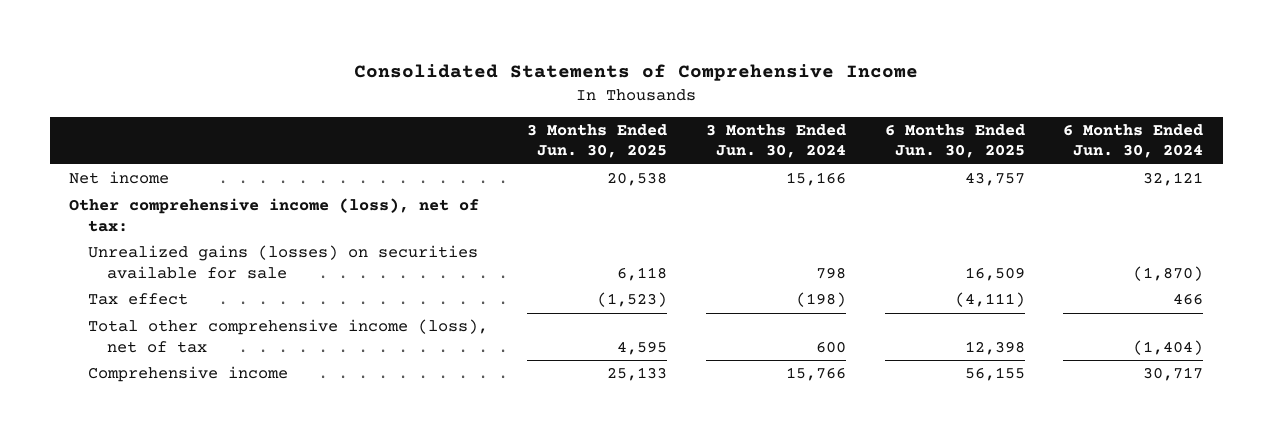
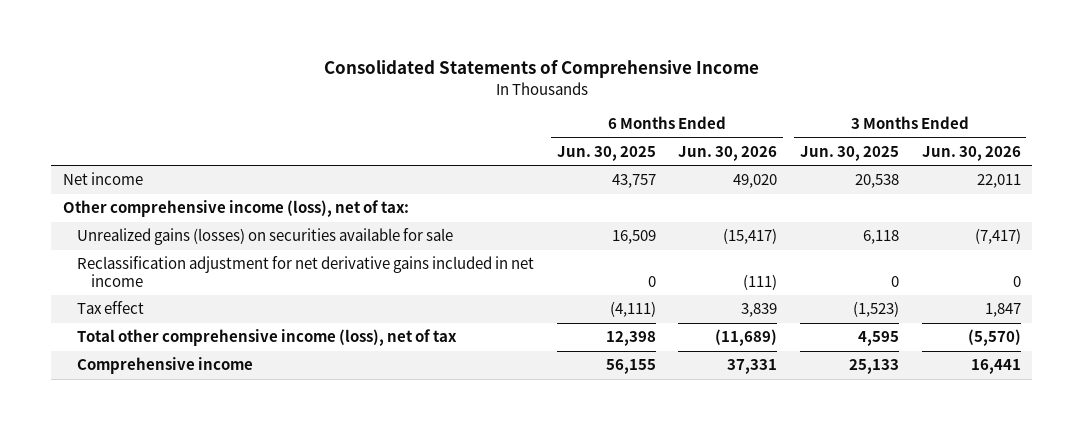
- | 3 Months Ended Jun. 30, 2025 | 3 Months Ended Jun. 30, 2024 | 6 Months Ended Jun. 30, 2025 | 6 Months Ended Jun. 30, 2024
+ | 6 Months Ended Jun. 30, 2025 | 6 Months Ended Jun. 30, 2026 | 3 Months Ended Jun. 30, 2025 | 3 Months Ended Jun. 30, 2026
+ Reclassification adjustment for net derivative gains included in net income | 0 | (111) | 0 | 0

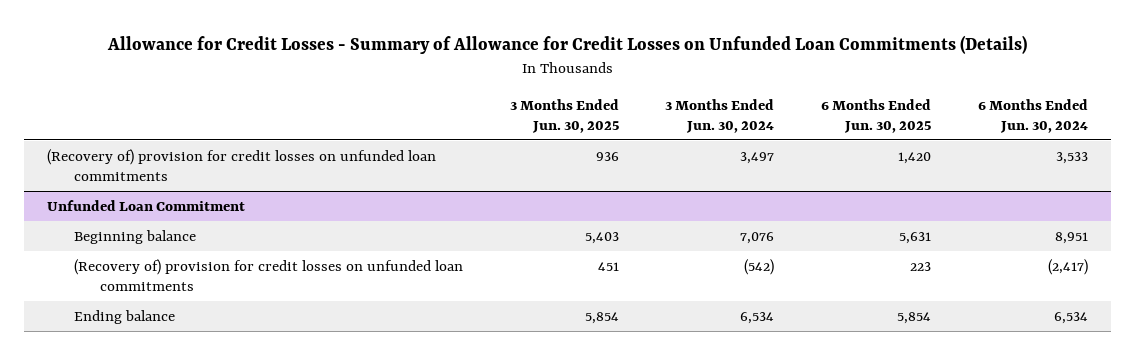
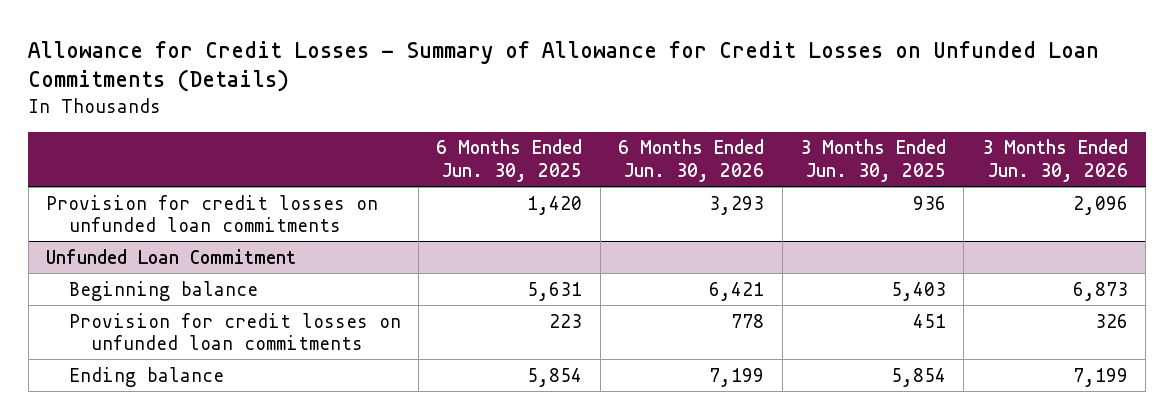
- | 3 Months Ended Jun. 30, 2025 | 3 Months Ended Jun. 30, 2024 | 6 Months Ended Jun. 30, 2025 | 6 Months Ended Jun. 30, 2024
+ | 6 Months Ended Jun. 30, 2025 | 6 Months Ended Jun. 30, 2026 | 3 Months Ended Jun. 30, 2025 | 3 Months Ended Jun. 30, 2026
- (Recovery of) provision for credit losses on unfunded loan commitments | 936 | 3,497 | 1,420 | 3,533
+ Provision for credit losses on unfunded loan commitments | 1,420 | 3,293 | 936 | 2,096
@ Unfunded Loan Commitment
- (Recovery of) provision for credit losses on unfunded loan commitments | 451 | (542) | 223 | (2,417)
+ Provision for credit losses on unfunded loan commitments | 223 | 778 | 451 | 326

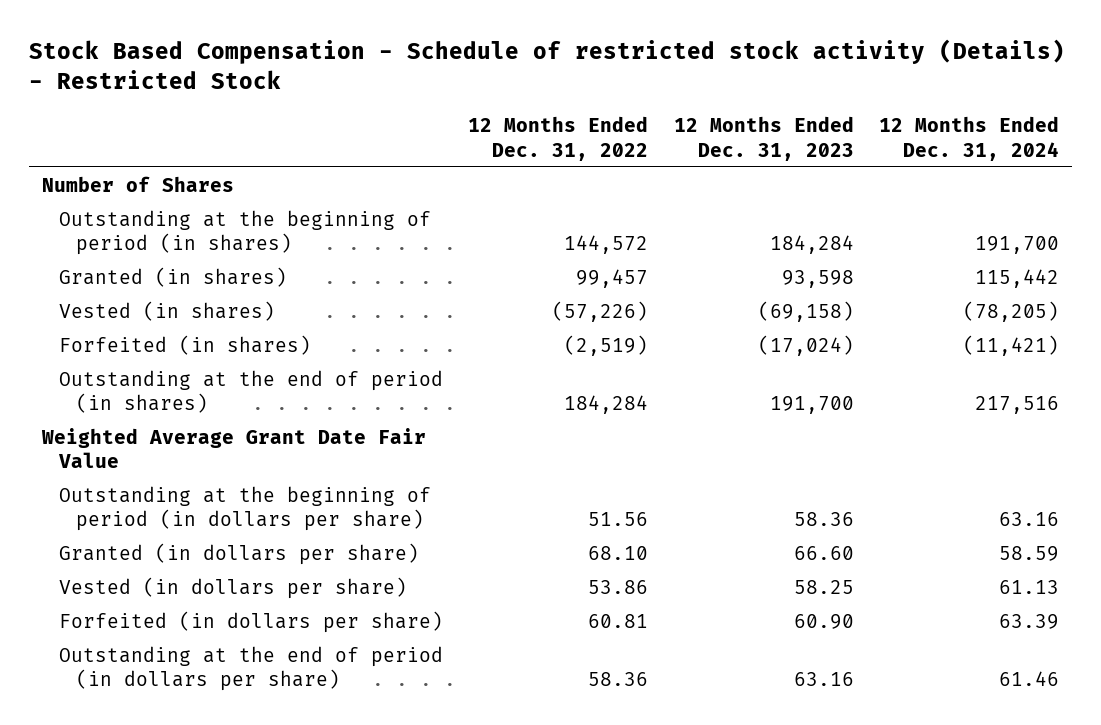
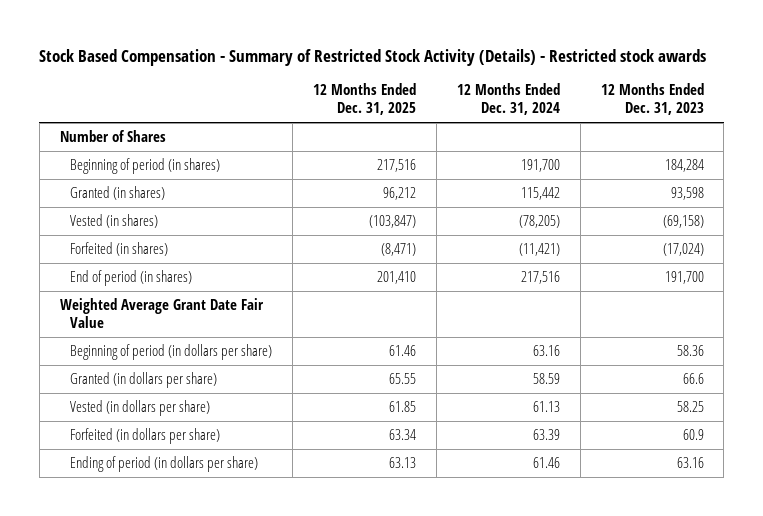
- Stock Based Compensation - Schedule of restricted stock activity (Details) - Restricted Stock
+ Stock Based Compensation - Summary of Restricted Stock Activity (Details) - Restricted stock awards
- | 12 Months Ended Dec. 31, 2022 | 12 Months Ended Dec. 31, 2023 | 12 Months Ended Dec. 31, 2024
+ | 12 Months Ended Dec. 31, 2025 | 12 Months Ended Dec. 31, 2024 | 12 Months Ended Dec. 31, 2023
- Outstanding at the beginning of period (in shares) | 144,572 | 184,284 | 191,700
+ Beginning of period (in shares) | 217,516 | 191,700 | 184,284
- Outstanding at the end of period (in shares) | 184,284 | 191,700 | 217,516
+ End of period (in shares) | 201,410 | 217,516 | 191,700
- Outstanding at the beginning of period (in dollars per share) | 51.56 | 58.36 | 63.16
- Granted (in dollars per share) | 68.10 | 66.60 | 58.59
+ Beginning of period (in dollars per share) | 61.46 | 63.16 | 58.36
+ Granted (in dollars per share) | 65.55 | 58.59 | 66.6
- Forfeited (in dollars per share) | 60.81 | 60.90 | 63.39
- Outstanding at the end of period (in dollars per share) | 58.36 | 63.16 | 61.46
+ Forfeited (in dollars per share) | 63.34 | 63.39 | 60.9
+ Ending of period (in dollars per share) | 63.13 | 61.46 | 63.16

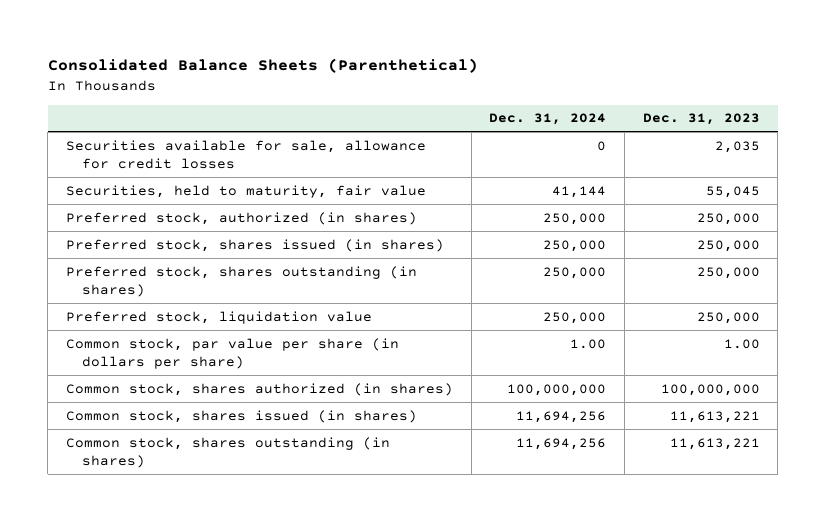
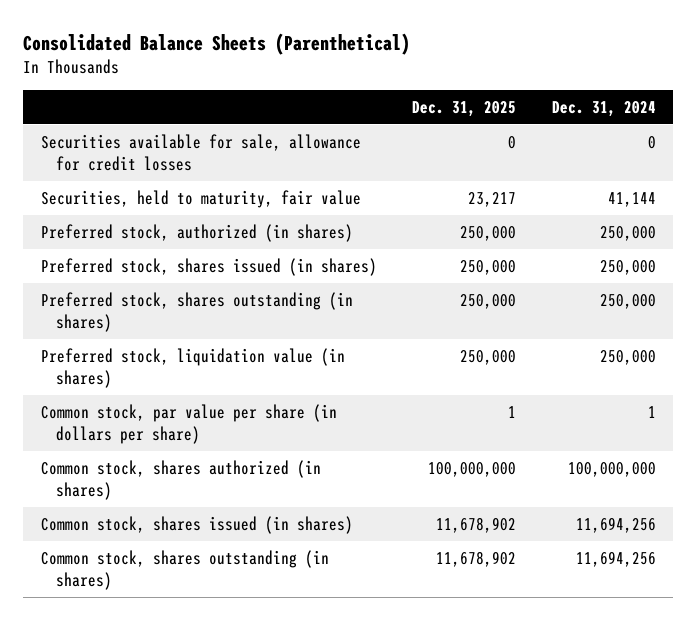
- | Dec. 31, 2024 | Dec. 31, 2023
+ | Dec. 31, 2025 | Dec. 31, 2024
- Preferred stock, liquidation value | 250,000 | 250,000
- Common stock, par value per share (in dollars per share) | 1.00 | 1.00
+ Preferred stock, liquidation value (in shares) | 250,000 | 250,000
+ Common stock, par value per share (in dollars per share) | 1 | 1

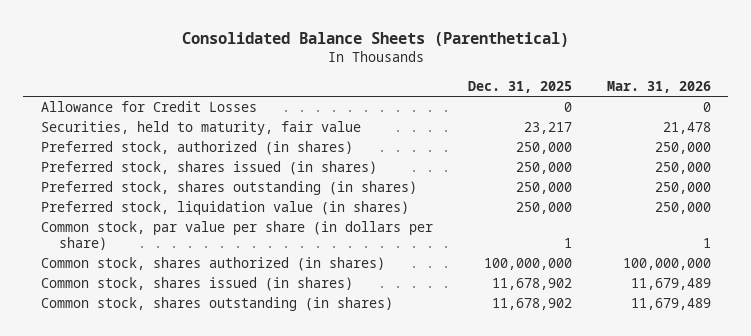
- | Dec. 31, 2025 | Dec. 31, 2024
+ | Dec. 31, 2025 | Mar. 31, 2026
- Securities available for sale, allowance for credit losses | 0 | 0
+ Allowance for Credit Losses | 0 | 0

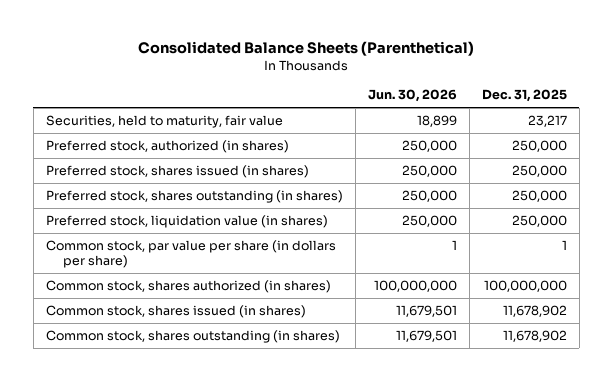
- | Dec. 31, 2025 | Mar. 31, 2026
+ | Jun. 30, 2026 | Dec. 31, 2025
- Allowance for Credit Losses | 0 | 0

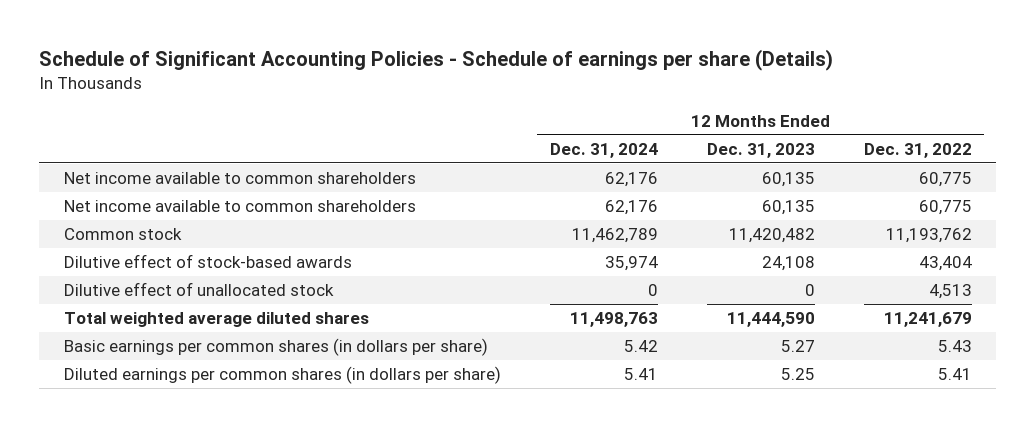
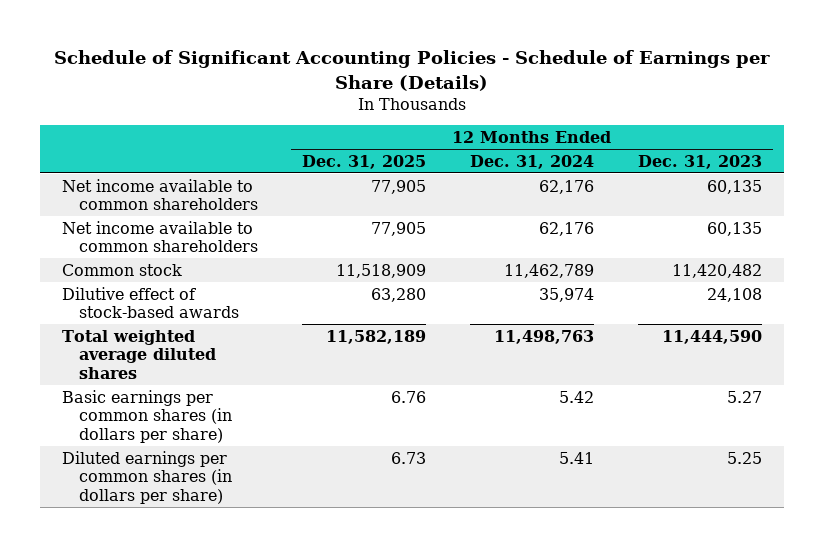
- Schedule of Significant Accounting Policies - Schedule of earnings per share (Details)
+ Schedule of Significant Accounting Policies - Schedule of Earnings per Share (Details)
- | 12 Months Ended Dec. 31, 2024 | 12 Months Ended Dec. 31, 2023 | 12 Months Ended Dec. 31, 2022
+ | 12 Months Ended Dec. 31, 2025 | 12 Months Ended Dec. 31, 2024 | 12 Months Ended Dec. 31, 2023
- Dilutive effect of unallocated stock | 0 | 0 | 4,513

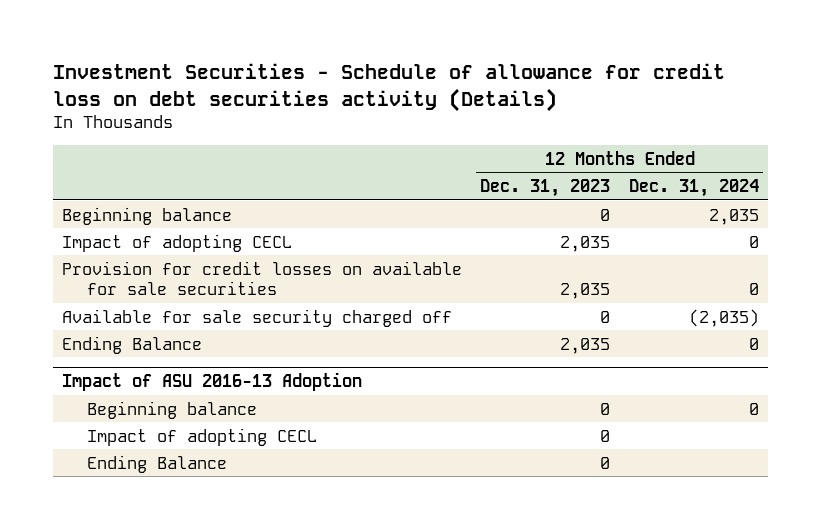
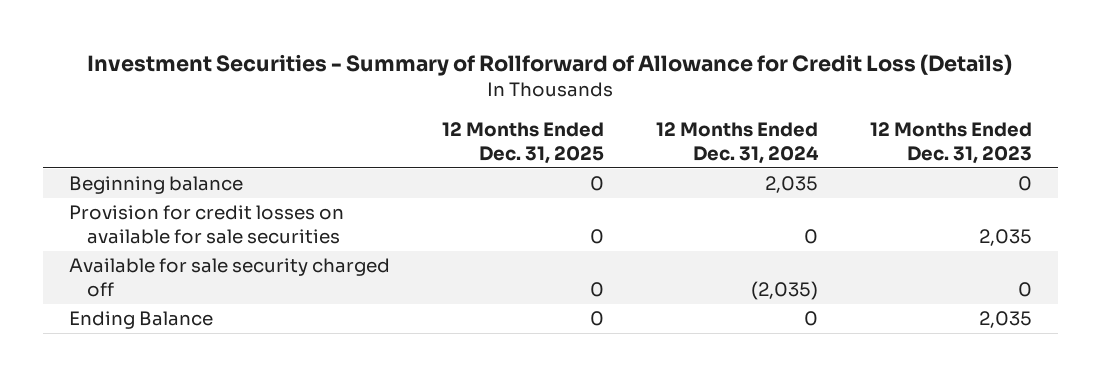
- Investment Securities - Schedule of allowance for credit loss on debt securities activity (Details)
+ Investment Securities - Summary of Rollforward of Allowance for Credit Loss (Details)
- | 12 Months Ended Dec. 31, 2023 | 12 Months Ended Dec. 31, 2024
+ | 12 Months Ended Dec. 31, 2025 | 12 Months Ended Dec. 31, 2024 | 12 Months Ended Dec. 31, 2023
- Impact of adopting CECL | 2,035 | 0
- Impact of ASU 2016-13 Adoption
- Beginning balance | 0 | 0
- Impact of adopting CECL | 0 |
- Ending Balance | 0 |

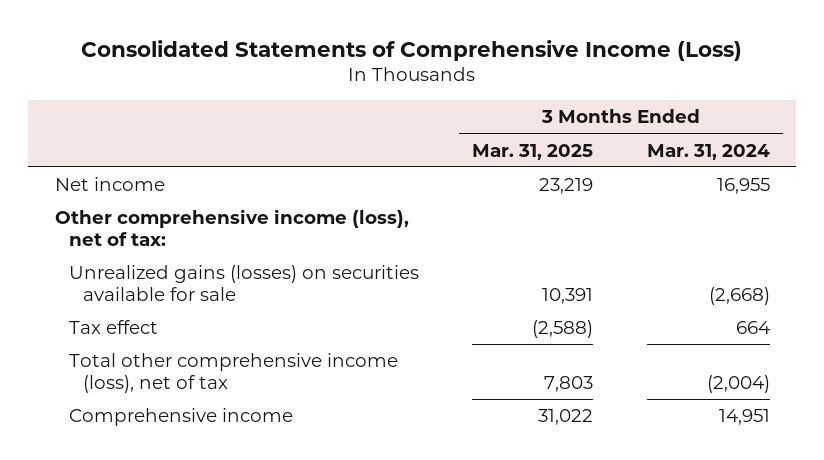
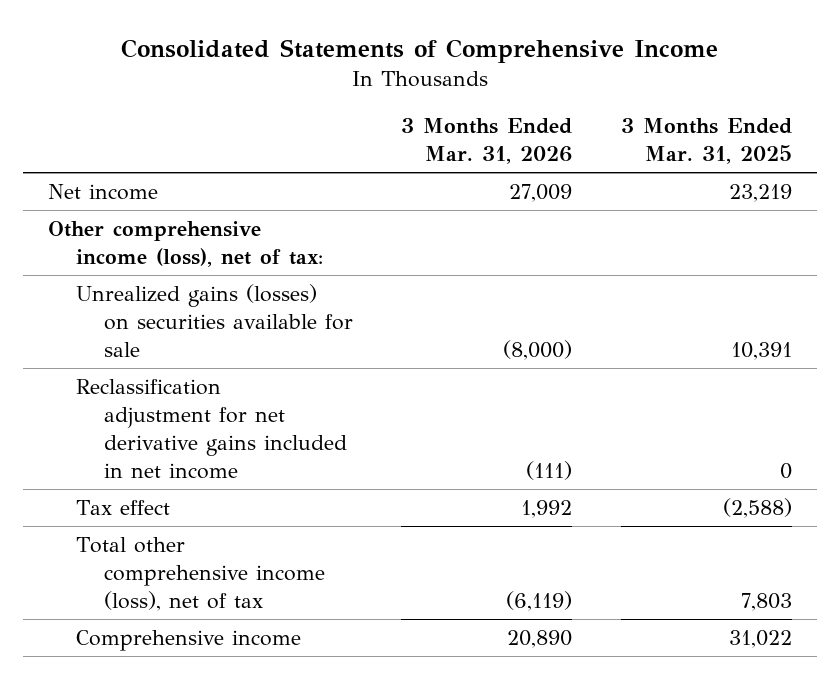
- Consolidated Statements of Comprehensive Income (Loss)
+ Consolidated Statements of Comprehensive Income
- | 3 Months Ended Mar. 31, 2025 | 3 Months Ended Mar. 31, 2024
+ | 3 Months Ended Mar. 31, 2026 | 3 Months Ended Mar. 31, 2025
+ Reclassification adjustment for net derivative gains included in net income | (111) | 0

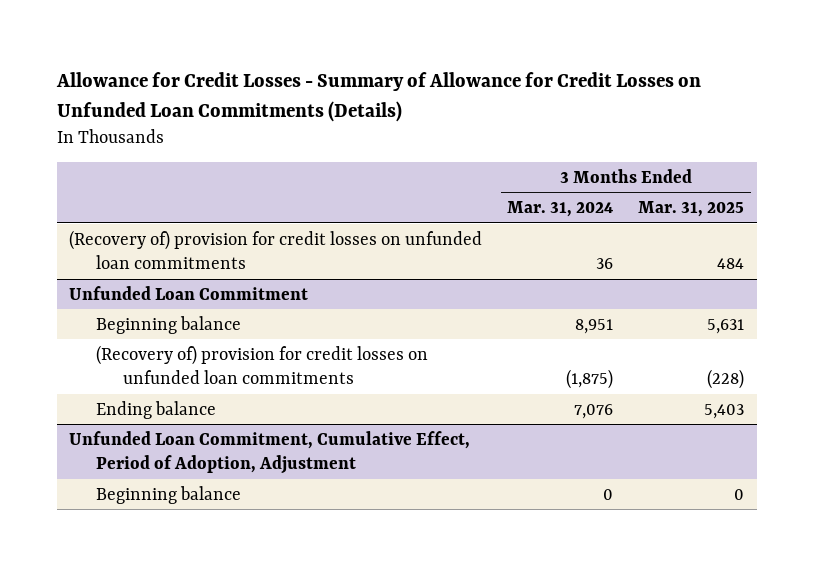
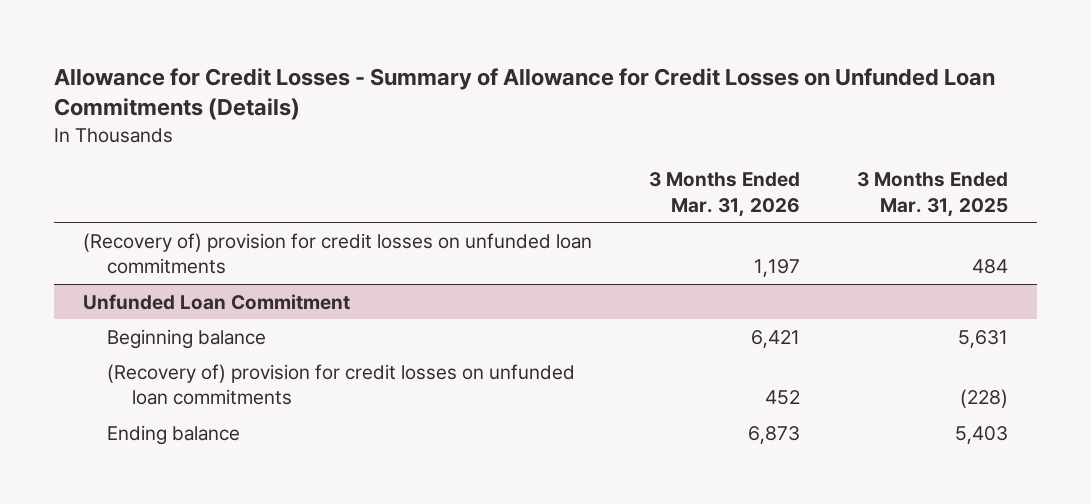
- | 3 Months Ended Mar. 31, 2024 | 3 Months Ended Mar. 31, 2025
+ | 3 Months Ended Mar. 31, 2026 | 3 Months Ended Mar. 31, 2025
- Unfunded Loan Commitment, Cumulative Effect, Period of Adoption, Adjustment
- Beginning balance | 0 | 0

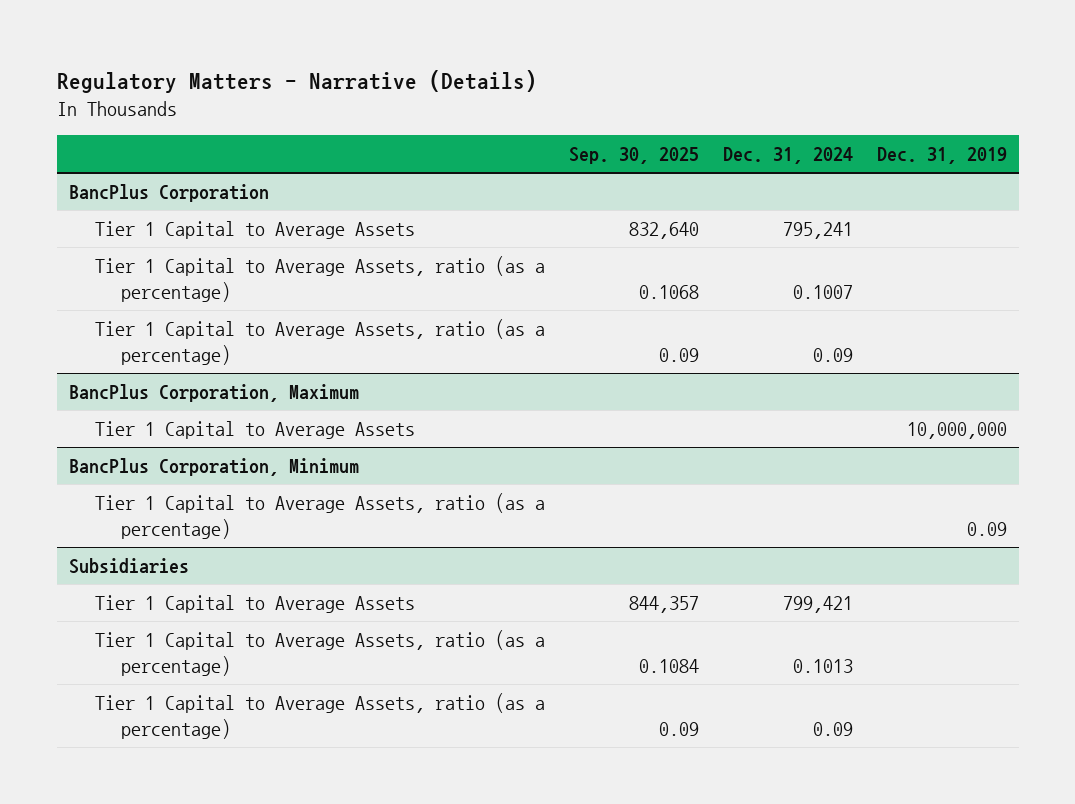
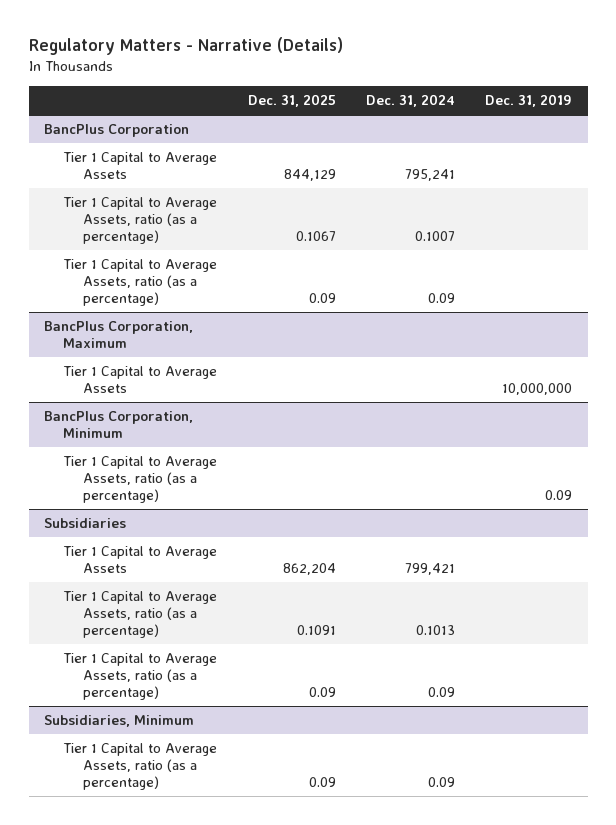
- | Sep. 30, 2025 | Dec. 31, 2024 | Dec. 31, 2019
+ | Dec. 31, 2025 | Dec. 31, 2024 | Dec. 31, 2019
+ Subsidiaries, Minimum
+ Tier 1 Capital to Average Assets, ratio (as a percentage) | 0.09 | 0.09 |

